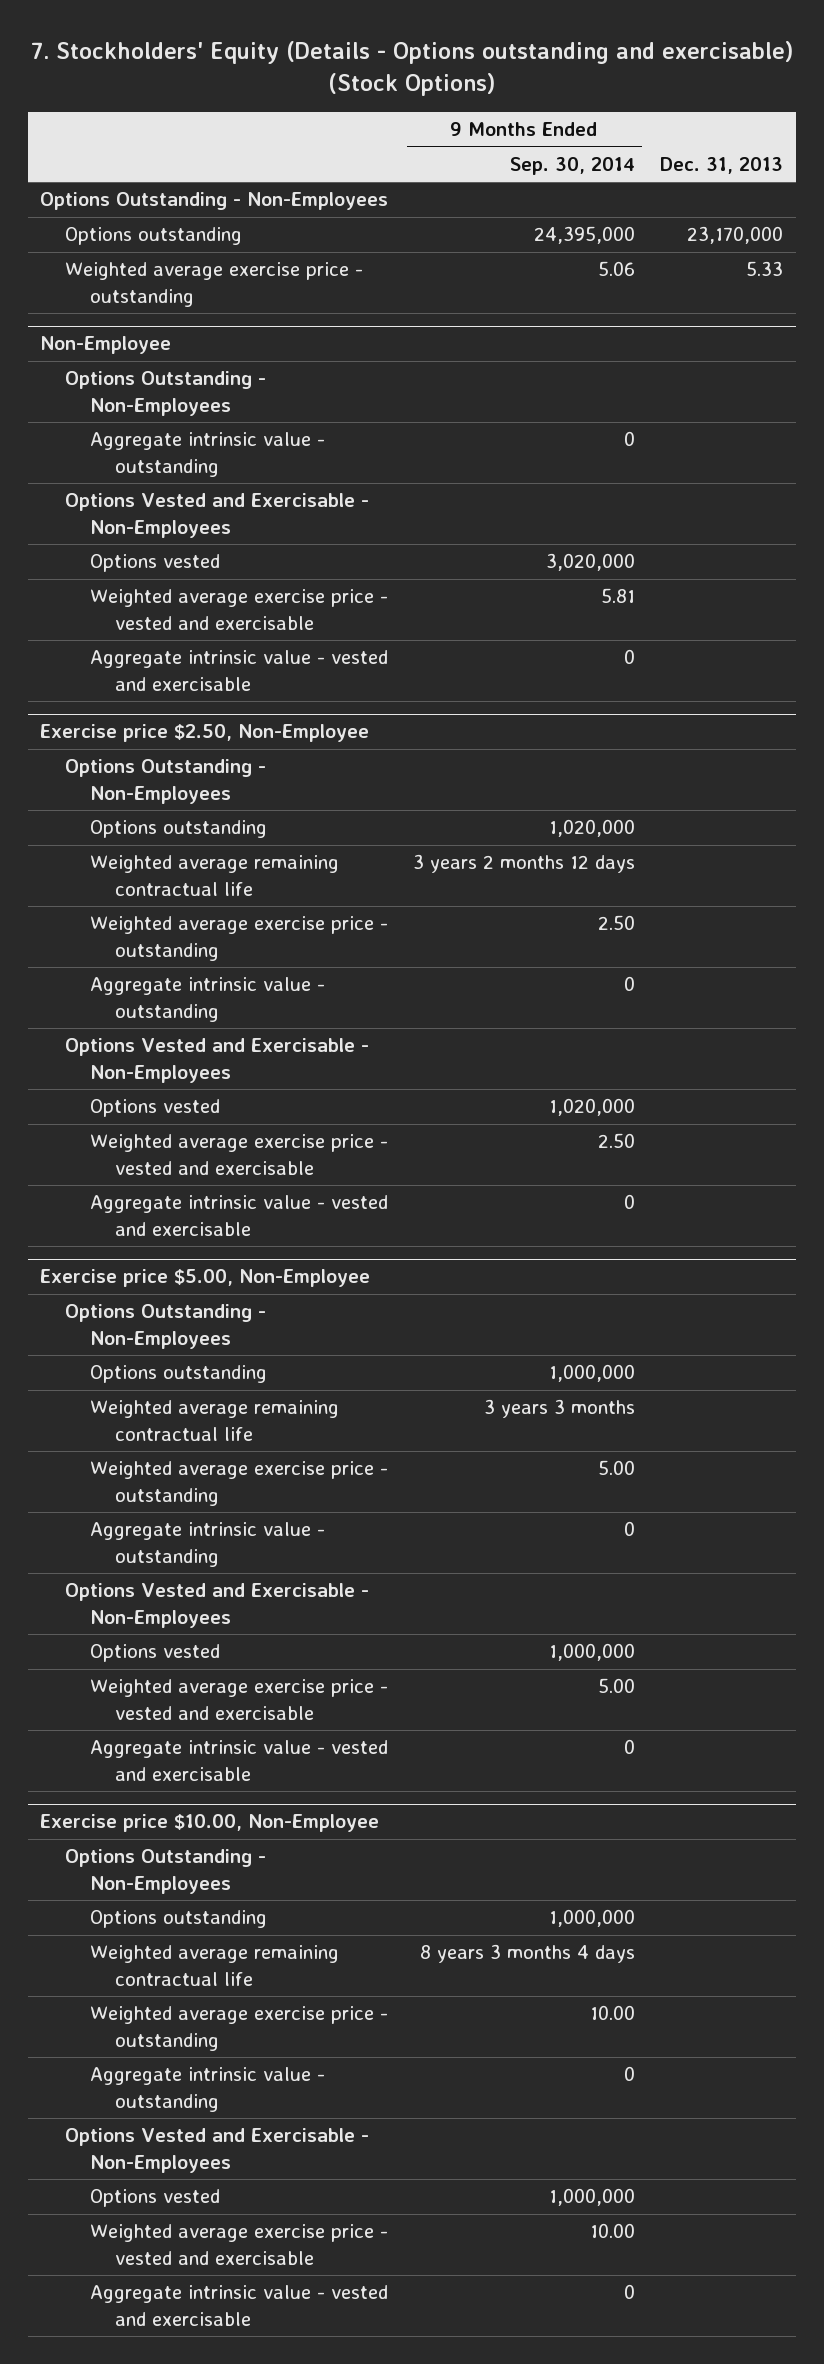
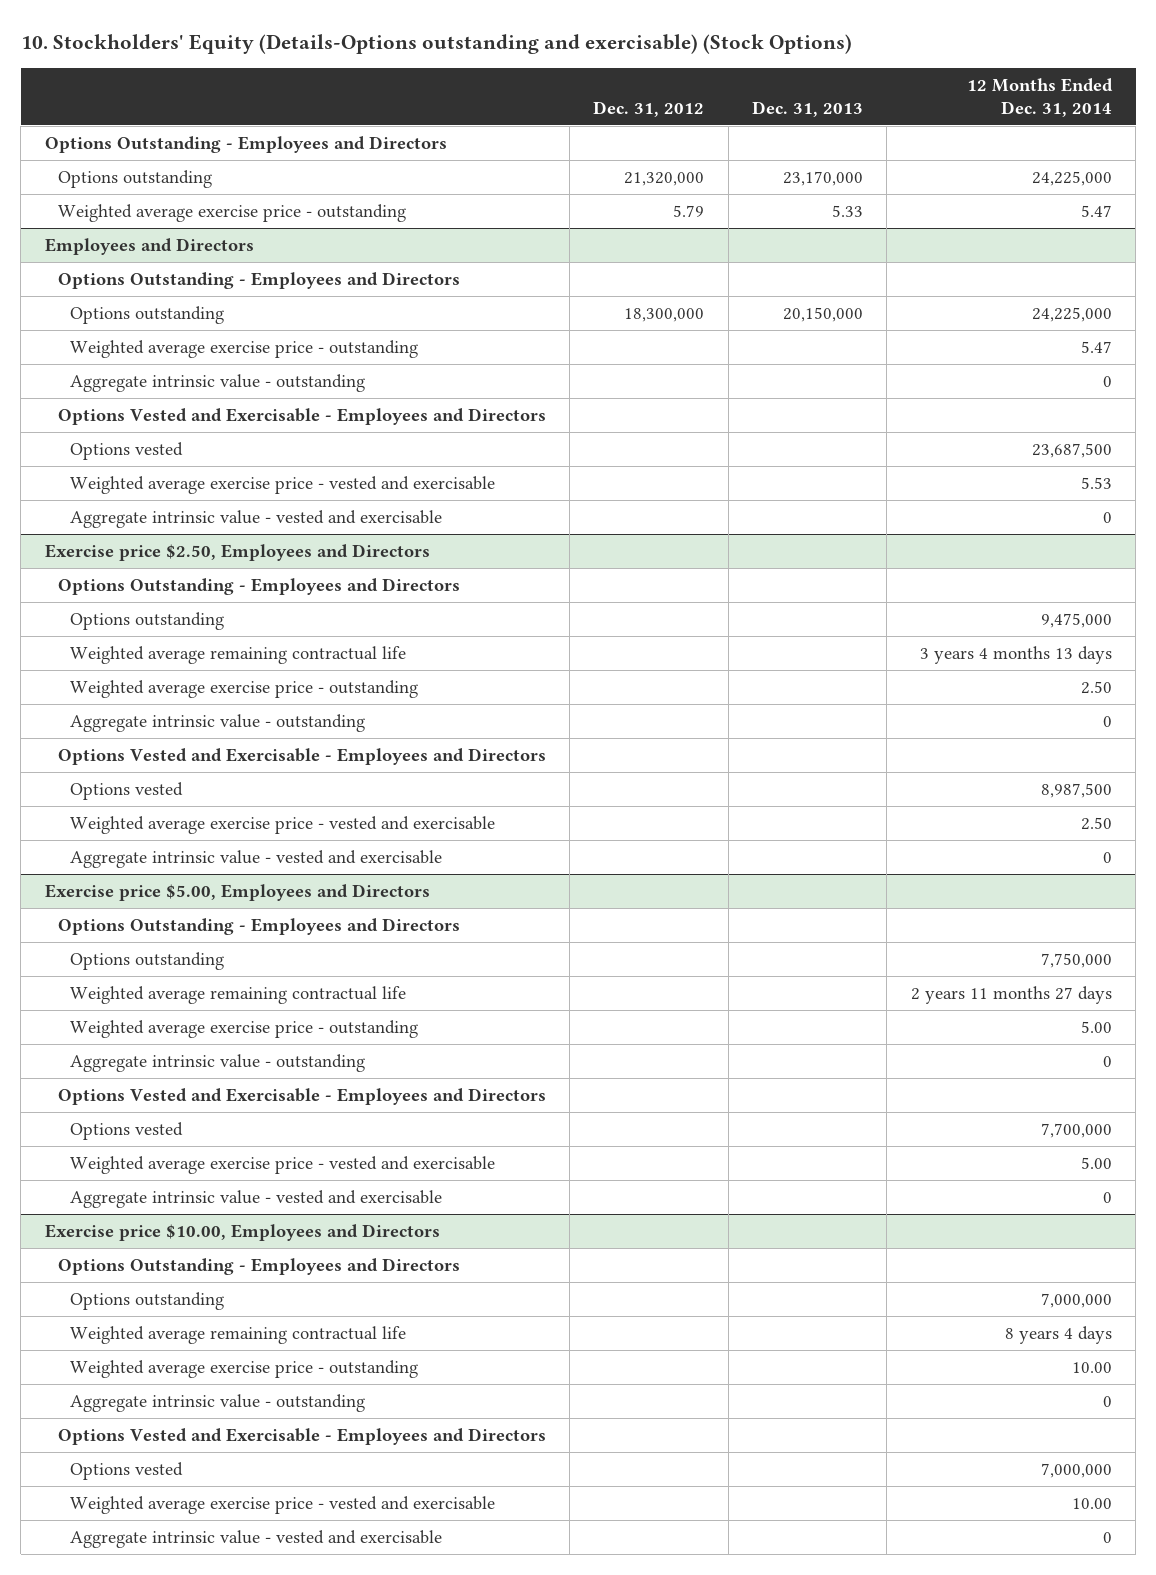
- 7. Stockholders' Equity (Details - Options outstanding and exercisable) (Stock Options)
+ 10. Stockholders' Equity (Details-Options outstanding and exercisable) (Stock Options)
- | 9 Months Ended Sep. 30, 2014 | Dec. 31, 2013
+ | Dec. 31, 2012 | Dec. 31, 2013 | 12 Months Ended Dec. 31, 2014
- Options Outstanding - Non-Employees
+ Options Outstanding - Employees and Directors
- Non-Employee
- Options Outstanding - Non-Employees
- Aggregate intrinsic value - outstanding | 0 |
- Options Vested and Exercisable - Non-Employees
- Options vested | 3,020,000 |
- Weighted average exercise price - vested and exercisable | 5.81 |
- Aggregate intrinsic value - vested and exercisable | 0 |
- Exercise price $2.50, Non-Employee
- Options Outstanding - Non-Employees
- Options outstanding | 1,020,000 |
- Weighted average remaining contractual life | 3 years 2 months 12 days |
- Weighted average exercise price - outstanding | 2.50 |
- Aggregate intrinsic value - outstanding | 0 |
- Options Vested and Exercisable - Non-Employees
- Options vested | 1,020,000 |
- Weighted average exercise price - vested and exercisable | 2.50 |
- Aggregate intrinsic value - vested and exercisable | 0 |
- Exercise price $5.00, Non-Employee
- Options Outstanding - Non-Employees
- Options outstanding | 1,000,000 |
- Weighted average remaining contractual life | 3 years 3 months |
- Weighted average exercise price - outstanding | 5.00 |
- Aggregate intrinsic value - outstanding | 0 |
- Options Vested and Exercisable - Non-Employees
- Options vested | 1,000,000 |
- Weighted average exercise price - vested and exercisable | 5.00 |
- Aggregate intrinsic value - vested and exercisable | 0 |
- Exercise price $10.00, Non-Employee
- Options Outstanding - Non-Employees
- Options outstanding | 1,000,000 |
- Weighted average remaining contractual life | 8 years 3 months 4 days |
- Weighted average exercise price - outstanding | 10.00 |
- Aggregate intrinsic value - outstanding | 0 |
- Options Vested and Exercisable - Non-Employees
- Options vested | 1,000,000 |
- Weighted average exercise price - vested and exercisable | 10.00 |
- Aggregate intrinsic value - vested and exercisable | 0 |
+ Employees and Directors
+ Options Outstanding - Employees and Directors
+ Options outstanding | 18,300,000 | 20,150,000 | 24,225,000
+ Weighted average exercise price - outstanding | | | 5.47
+ Aggregate intrinsic value - outstanding | | | 0
+ Options Vested and Exercisable - Employees and Directors
+ Options vested | | | 23,687,500
+ Weighted average exercise price - vested and exercisable | | | 5.53
+ Aggregate intrinsic value - vested and exercisable | | | 0
+ Exercise price $2.50, Employees and Directors
+ Options Outstanding - Employees and Directors
+ Options outstanding | | | 9,475,000
+ Weighted average remaining contractual life | | | 3 years 4 months 13 days
+ Weighted average exercise price - outstanding | | | 2.50
+ Aggregate intrinsic value - outstanding | | | 0
+ Options Vested and Exercisable - Employees and Directors
+ Options vested | | | 8,987,500
+ Weighted average exercise price - vested and exercisable | | | 2.50
+ Aggregate intrinsic value - vested and exercisable | | | 0
+ Exercise price $5.00, Employees and Directors
+ Options Outstanding - Employees and Directors
+ Options outstanding | | | 7,750,000
+ Weighted average remaining contractual life | | | 2 years 11 months 27 days
+ Weighted average exercise price - outstanding | | | 5.00
+ Aggregate intrinsic value - outstanding | | | 0
+ Options Vested and Exercisable - Employees and Directors
+ Options vested | | | 7,700,000
+ Weighted average exercise price - vested and exercisable | | | 5.00
+ Aggregate intrinsic value - vested and exercisable | | | 0
+ Exercise price $10.00, Employees and Directors
+ Options Outstanding - Employees and Directors
+ Options outstanding | | | 7,000,000
+ Weighted average remaining contractual life | | | 8 years 4 days
+ Weighted average exercise price - outstanding | | | 10.00
+ Aggregate intrinsic value - outstanding | | | 0
+ Options Vested and Exercisable - Employees and Directors
+ Options vested | | | 7,000,000
+ Weighted average exercise price - vested and exercisable | | | 10.00
+ Aggregate intrinsic value - vested and exercisable | | | 0

